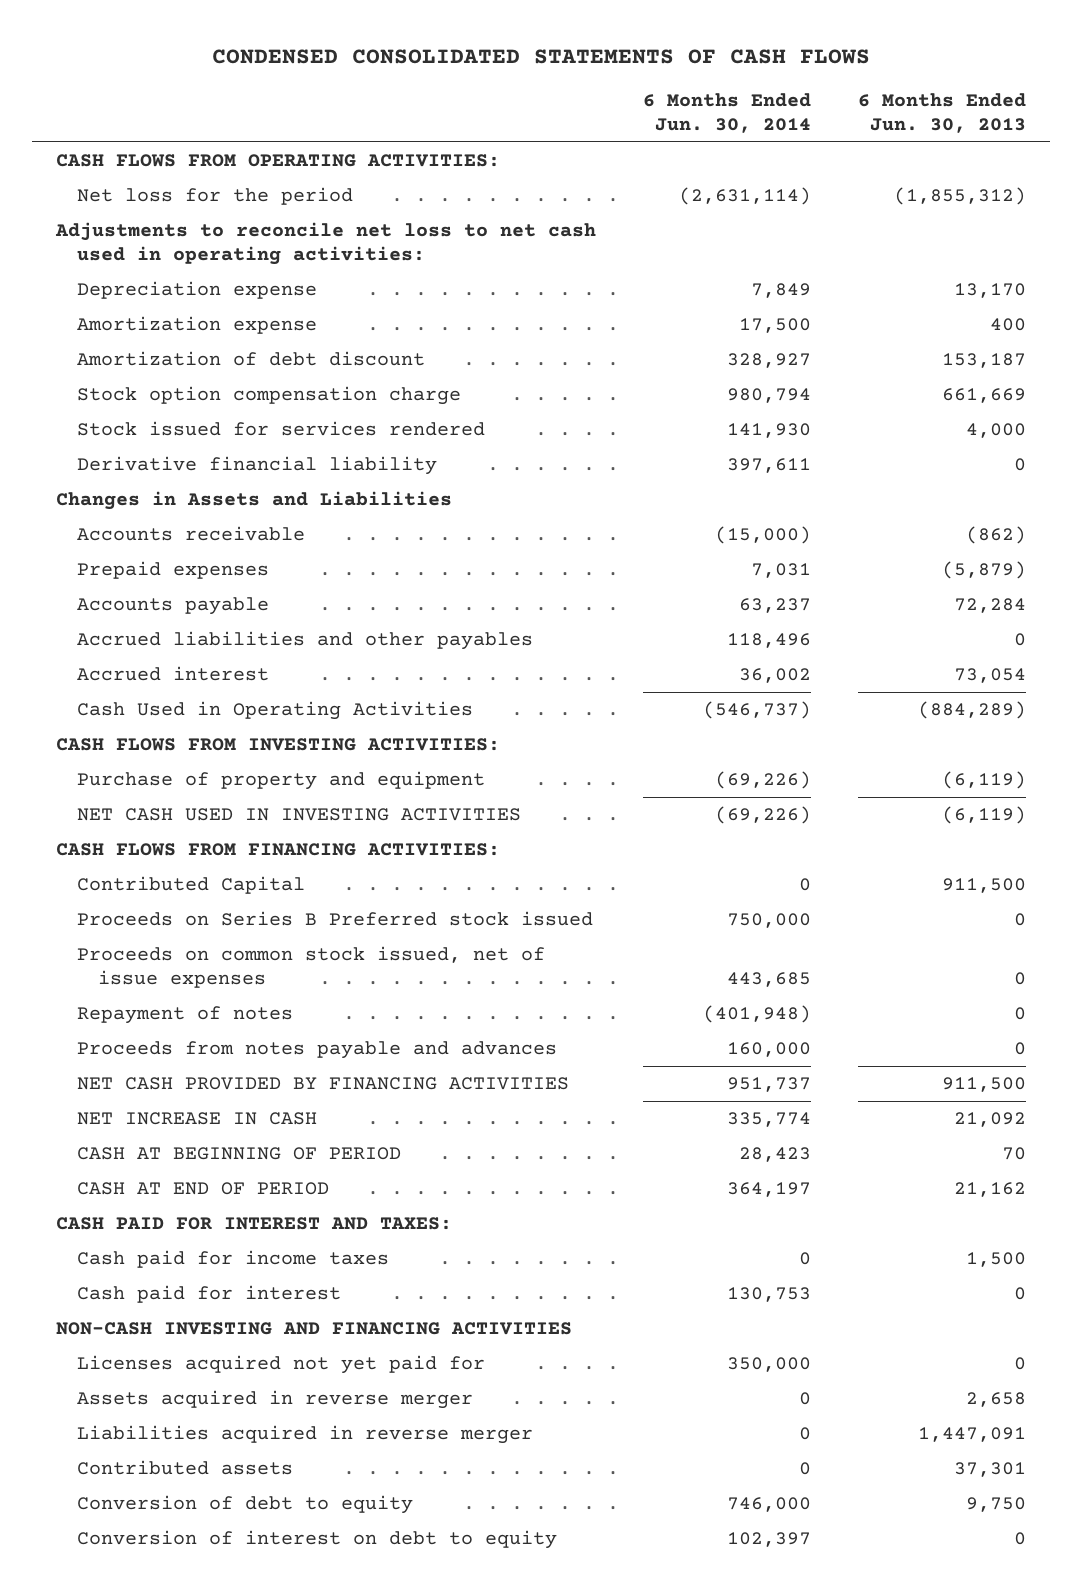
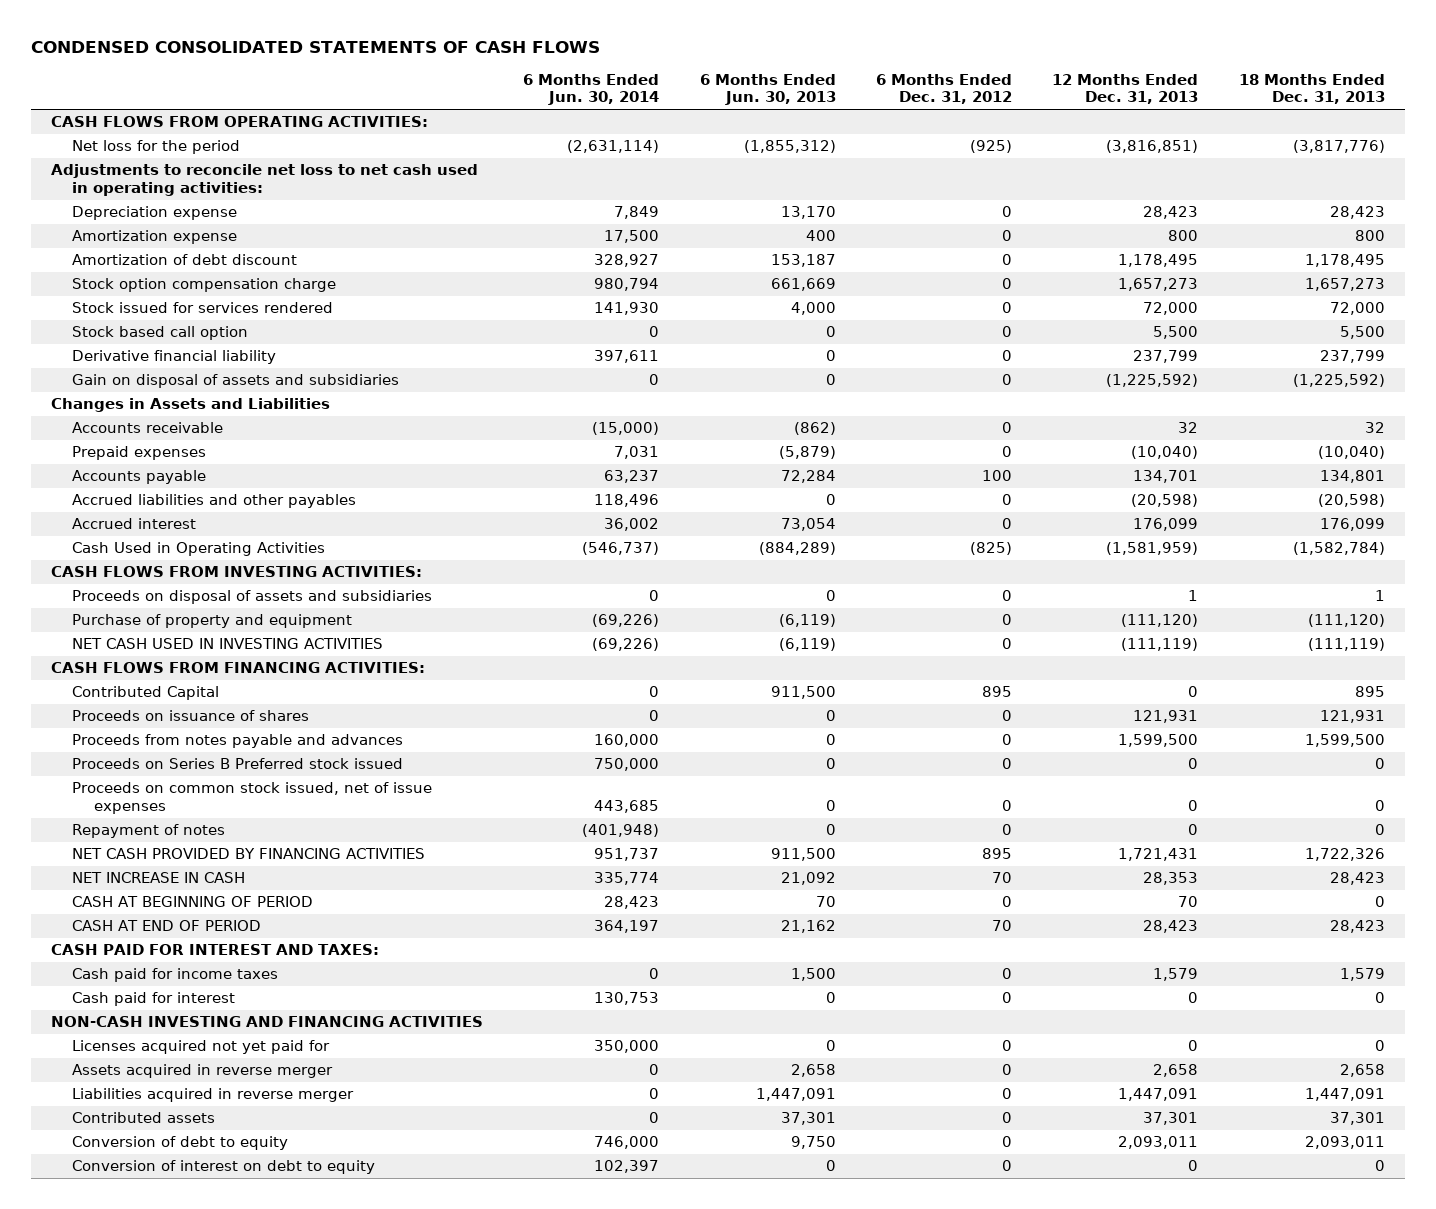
- | 6 Months Ended Jun. 30, 2014 | 6 Months Ended Jun. 30, 2013
+ | 6 Months Ended Jun. 30, 2014 | 6 Months Ended Jun. 30, 2013 | 6 Months Ended Dec. 31, 2012 | 12 Months Ended Dec. 31, 2013 | 18 Months Ended Dec. 31, 2013
+ Stock based call option | 0 | 0 | 0 | 5,500 | 5,500
+ Gain on disposal of assets and subsidiaries | 0 | 0 | 0 | (1,225,592) | (1,225,592)
+ Proceeds on disposal of assets and subsidiaries | 0 | 0 | 0 | 1 | 1
+ Proceeds on issuance of shares | 0 | 0 | 0 | 121,931 | 121,931
moved up: Proceeds from notes payable and advances | 160,000 | 0 | 0 | 1,599,500 | 1,599,500

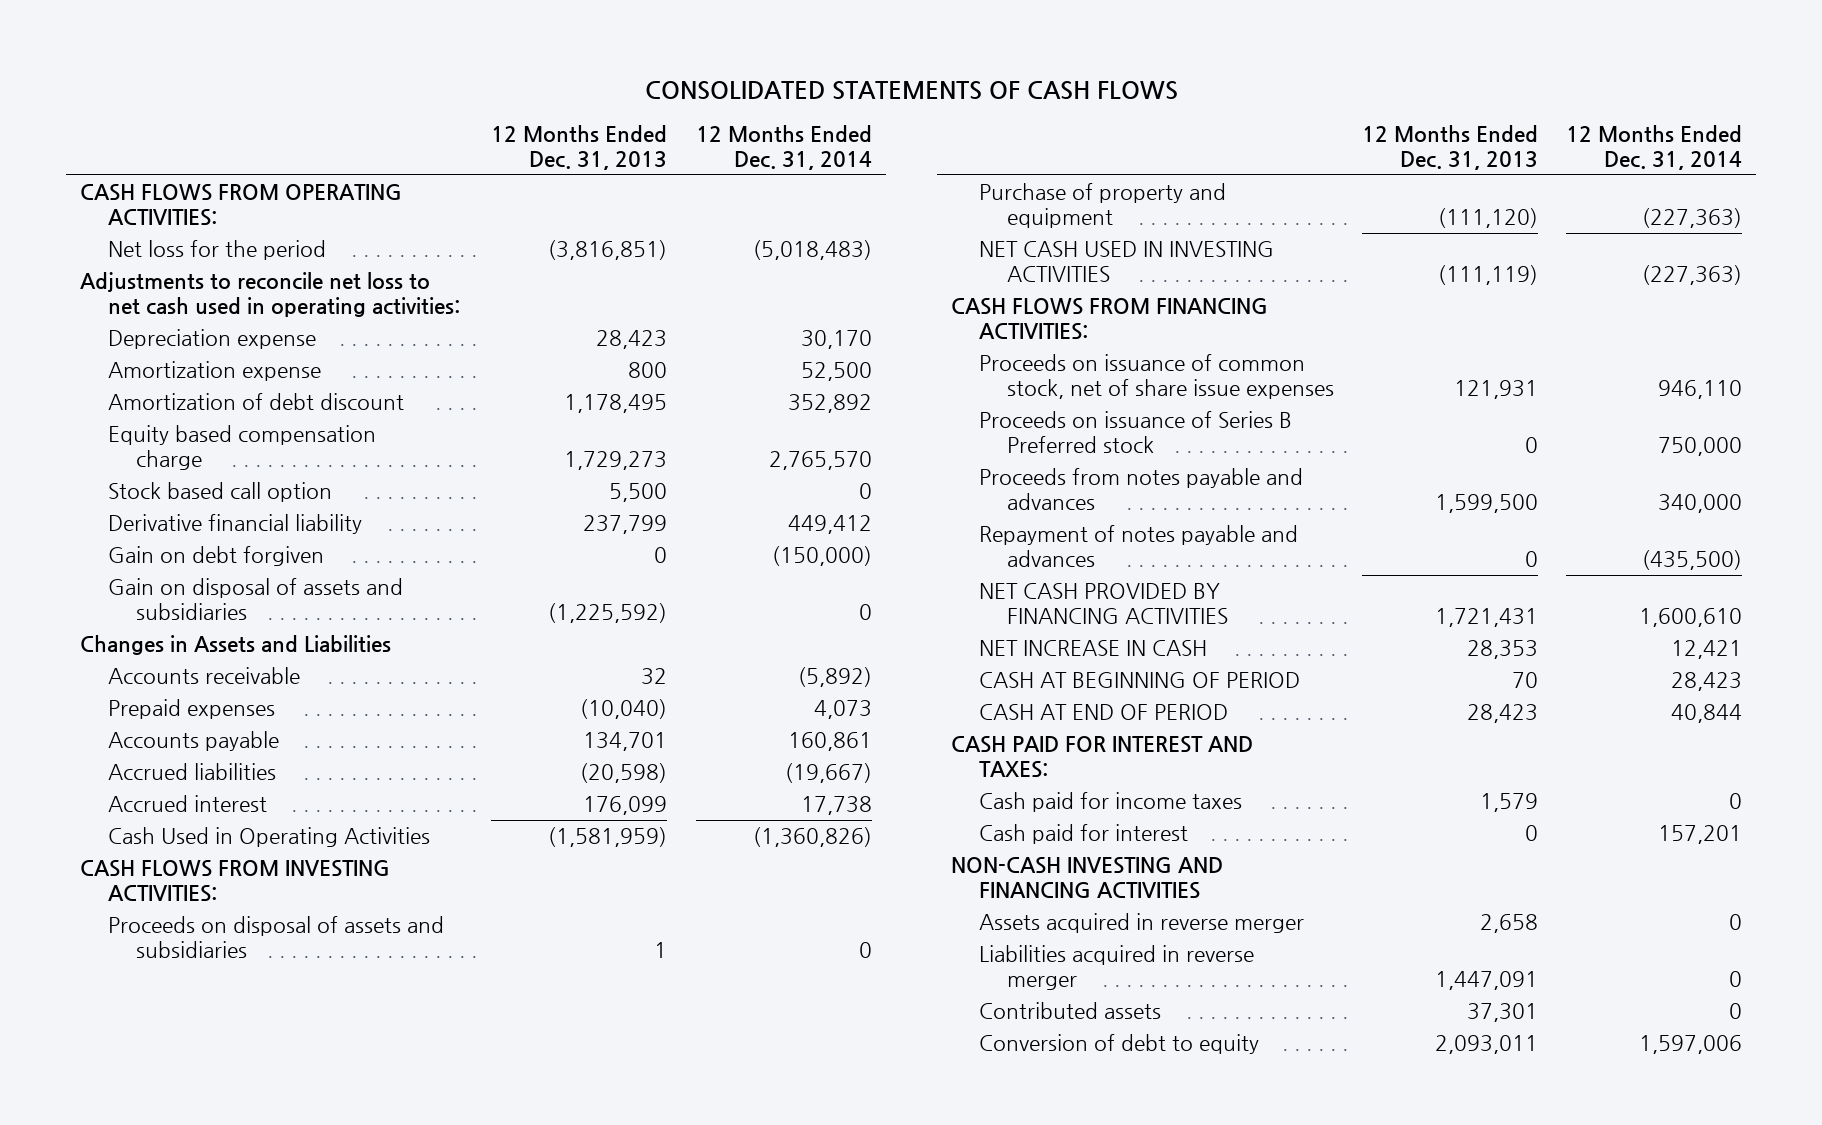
- CONDENSED CONSOLIDATED STATEMENTS OF CASH FLOWS
+ CONSOLIDATED STATEMENTS OF CASH FLOWS
- | 6 Months Ended Jun. 30, 2014 | 6 Months Ended Jun. 30, 2013 | 6 Months Ended Dec. 31, 2012 | 12 Months Ended Dec. 31, 2013 | 18 Months Ended Dec. 31, 2013
+ | 12 Months Ended Dec. 31, 2013 | 12 Months Ended Dec. 31, 2014
- Stock option compensation charge | 980,794 | 661,669 | 0 | 1,657,273 | 1,657,273
- Stock issued for services rendered | 141,930 | 4,000 | 0 | 72,000 | 72,000
+ Equity based compensation charge | 1,729,273 | 2,765,570
+ Gain on debt forgiven | 0 | (150,000)
- Accrued liabilities and other payables | 118,496 | 0 | 0 | (20,598) | (20,598)
+ Accrued liabilities | (20,598) | (19,667)
- Contributed Capital | 0 | 911,500 | 895 | 0 | 895
- Proceeds on issuance of shares | 0 | 0 | 0 | 121,931 | 121,931
+ Proceeds on issuance of common stock, net of share issue expenses | 121,931 | 946,110
+ Proceeds on issuance of Series B Preferred stock | 0 | 750,000
- Proceeds on Series B Preferred stock issued | 750,000 | 0 | 0 | 0 | 0
- Proceeds on common stock issued, net of issue expenses | 443,685 | 0 | 0 | 0 | 0
- Repayment of notes | (401,948) | 0 | 0 | 0 | 0
+ Repayment of notes payable and advances | 0 | (435,500)
- Licenses acquired not yet paid for | 350,000 | 0 | 0 | 0 | 0
- Conversion of interest on debt to equity | 102,397 | 0 | 0 | 0 | 0

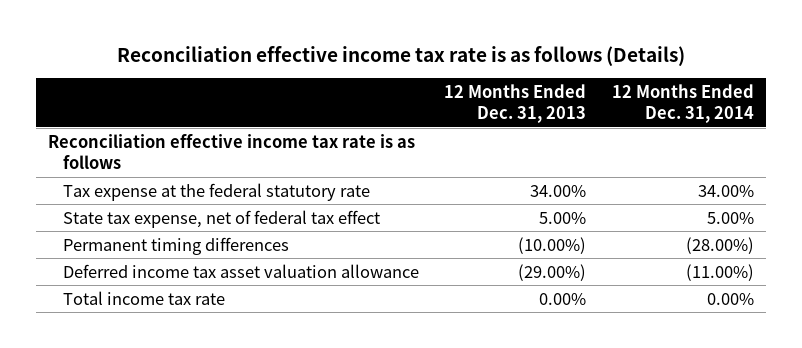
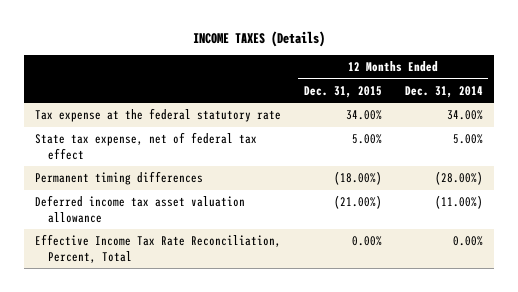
- Reconciliation effective income tax rate is as follows (Details)
+ INCOME TAXES (Details)
- | 12 Months Ended Dec. 31, 2013 | 12 Months Ended Dec. 31, 2014
+ | 12 Months Ended Dec. 31, 2015 | 12 Months Ended Dec. 31, 2014
- Reconciliation effective income tax rate is as follows
- Total income tax rate | 0.00% | 0.00%
+ Effective Income Tax Rate Reconciliation, Percent, Total | 0.00% | 0.00%

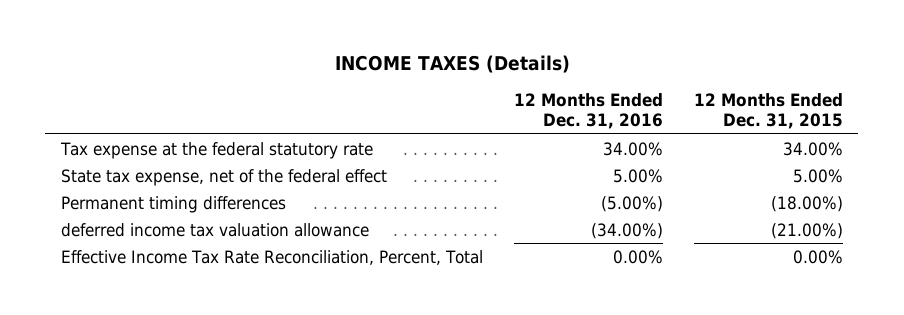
- | 12 Months Ended Dec. 31, 2015 | 12 Months Ended Dec. 31, 2014
+ | 12 Months Ended Dec. 31, 2016 | 12 Months Ended Dec. 31, 2015
- State tax expense, net of federal tax effect | 5.00% | 5.00%
+ State tax expense, net of the federal effect | 5.00% | 5.00%
- Deferred income tax asset valuation allowance | (21.00%) | (11.00%)
+ deferred income tax valuation allowance | (34.00%) | (21.00%)

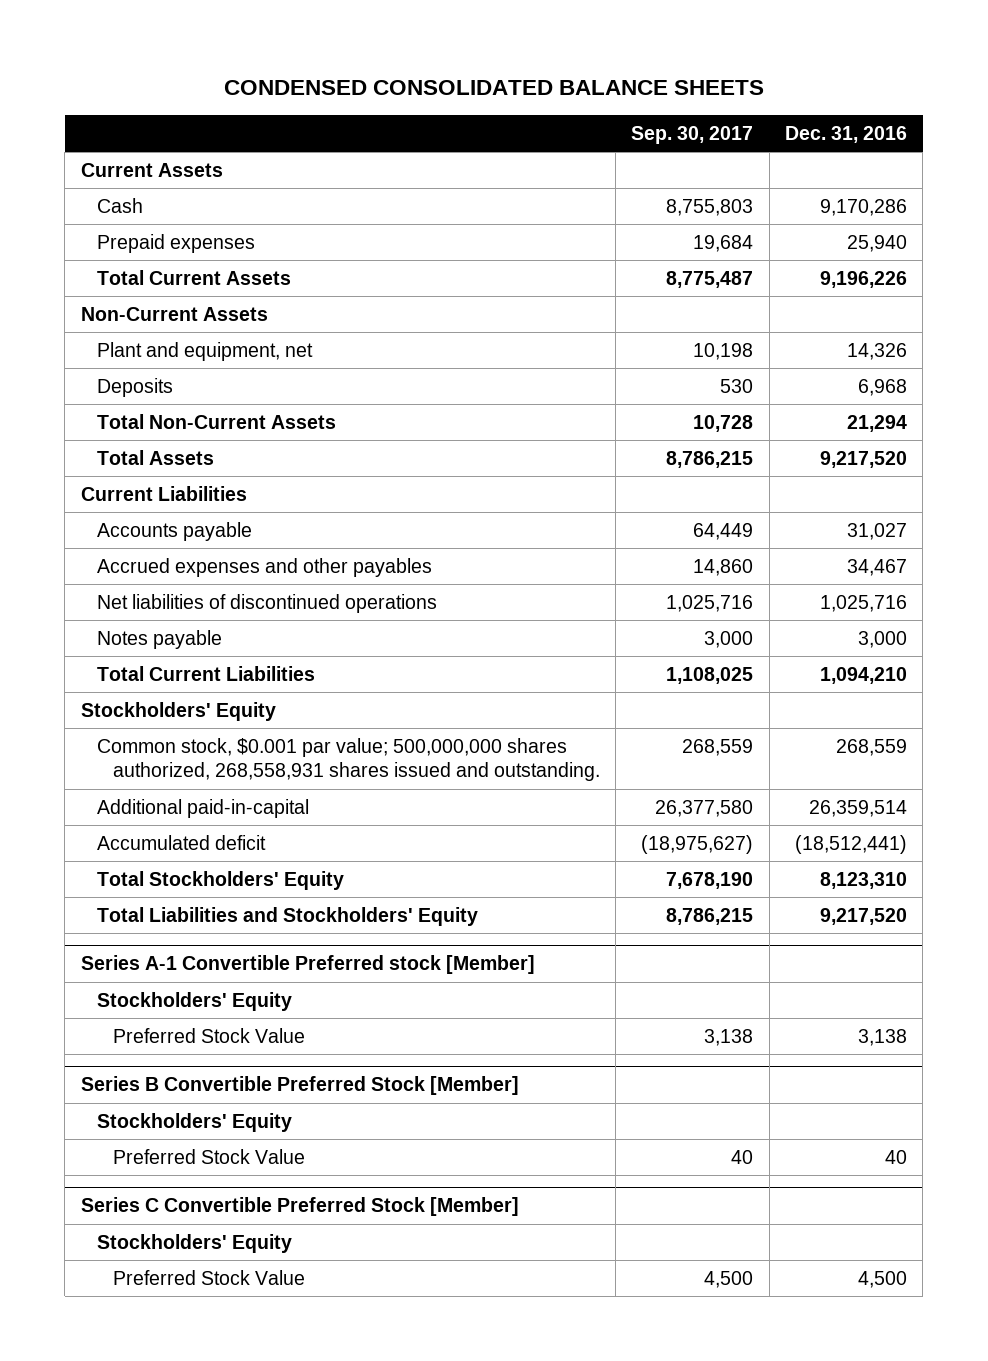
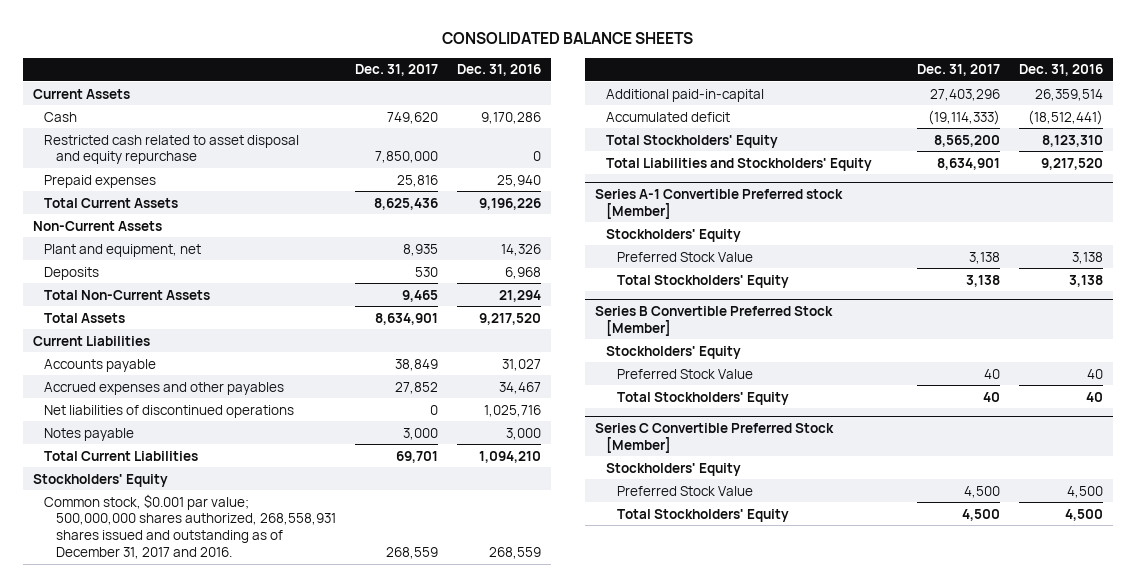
- CONDENSED CONSOLIDATED BALANCE SHEETS
+ CONSOLIDATED BALANCE SHEETS
- | Sep. 30, 2017 | Dec. 31, 2016
+ | Dec. 31, 2017 | Dec. 31, 2016
+ Restricted cash related to asset disposal and equity repurchase | 7,850,000 | 0
- Common stock, $0.001 par value; 500,000,000 shares authorized, 268,558,931 shares issued and outstanding. | 268,559 | 268,559
+ Common stock, $0.001 par value; 500,000,000 shares authorized, 268,558,931 shares issued and outstanding as of December 31, 2017 and 2016. | 268,559 | 268,559
@ Series A-1 Convertible Preferred stock [Member]
+ Total Stockholders' Equity | 3,138 | 3,138
@ Series B Convertible Preferred Stock [Member]
+ Total Stockholders' Equity | 40 | 40
@ Series C Convertible Preferred Stock [Member]
+ Total Stockholders' Equity | 4,500 | 4,500

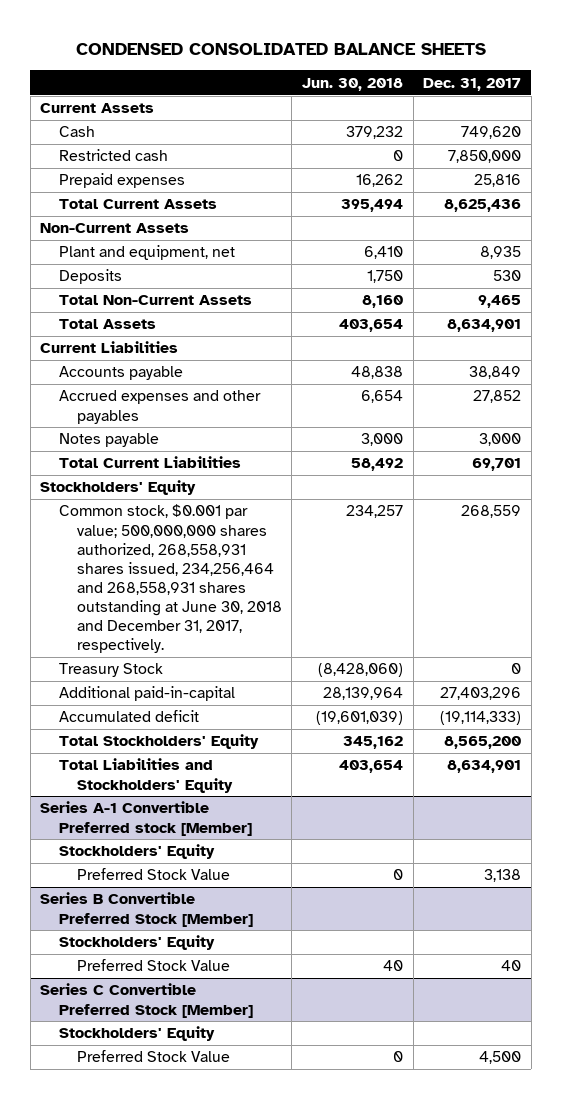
- CONSOLIDATED BALANCE SHEETS
+ CONDENSED CONSOLIDATED BALANCE SHEETS
- | Dec. 31, 2017 | Dec. 31, 2016
+ | Jun. 30, 2018 | Dec. 31, 2017
- Restricted cash related to asset disposal and equity repurchase | 7,850,000 | 0
+ Restricted cash | 0 | 7,850,000
- Net liabilities of discontinued operations | 0 | 1,025,716
- Common stock, $0.001 par value; 500,000,000 shares authorized, 268,558,931 shares issued and outstanding as of December 31, 2017 and 2016. | 268,559 | 268,559
+ Common stock, $0.001 par value; 500,000,000 shares authorized, 268,558,931 shares issued, 234,256,464 and 268,558,931 shares outstanding at June 30, 2018 and December 31, 2017, respectively. | 234,257 | 268,559
+ Treasury Stock | (8,428,060) | 0
@ Series A-1 Convertible Preferred stock [Member]
- Total Stockholders' Equity | 3,138 | 3,138
@ Series B Convertible Preferred Stock [Member]
- Total Stockholders' Equity | 40 | 40
@ Series C Convertible Preferred Stock [Member]
- Total Stockholders' Equity | 4,500 | 4,500

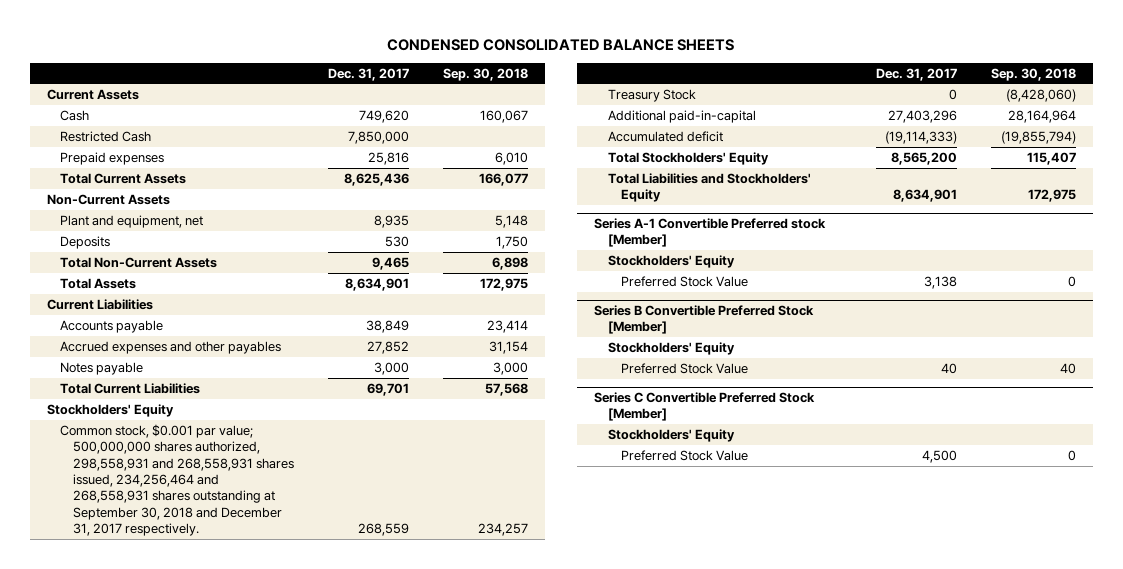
- | Jun. 30, 2018 | Dec. 31, 2017
+ | Dec. 31, 2017 | Sep. 30, 2018
- Restricted cash | 0 | 7,850,000
+ Restricted Cash | 7,850,000 |
- Common stock, $0.001 par value; 500,000,000 shares authorized, 268,558,931 shares issued, 234,256,464 and 268,558,931 shares outstanding at June 30, 2018 and December 31, 2017, respectively. | 234,257 | 268,559
+ Common stock, $0.001 par value; 500,000,000 shares authorized, 298,558,931 and 268,558,931 shares issued, 234,256,464 and 268,558,931 shares outstanding at September 30, 2018 and December 31, 2017 respectively. | 268,559 | 234,257

